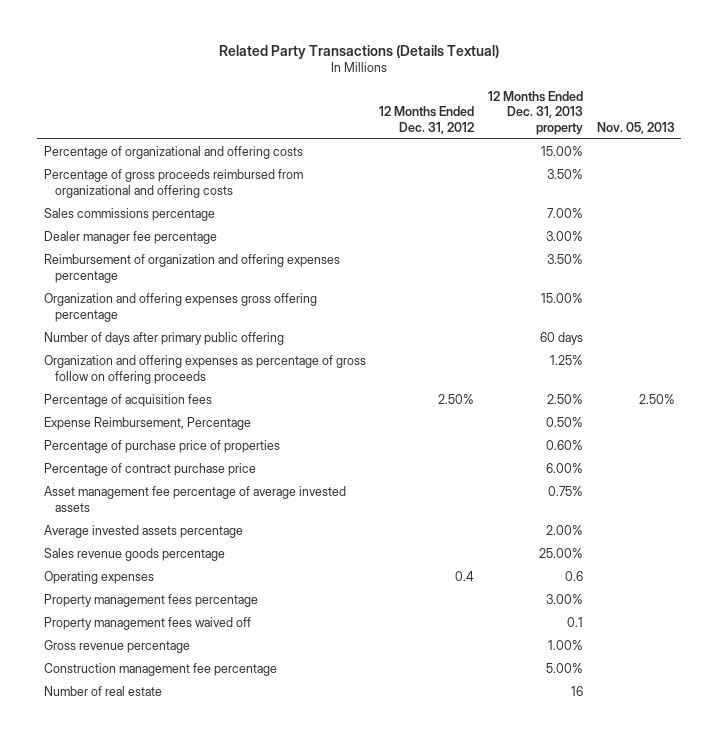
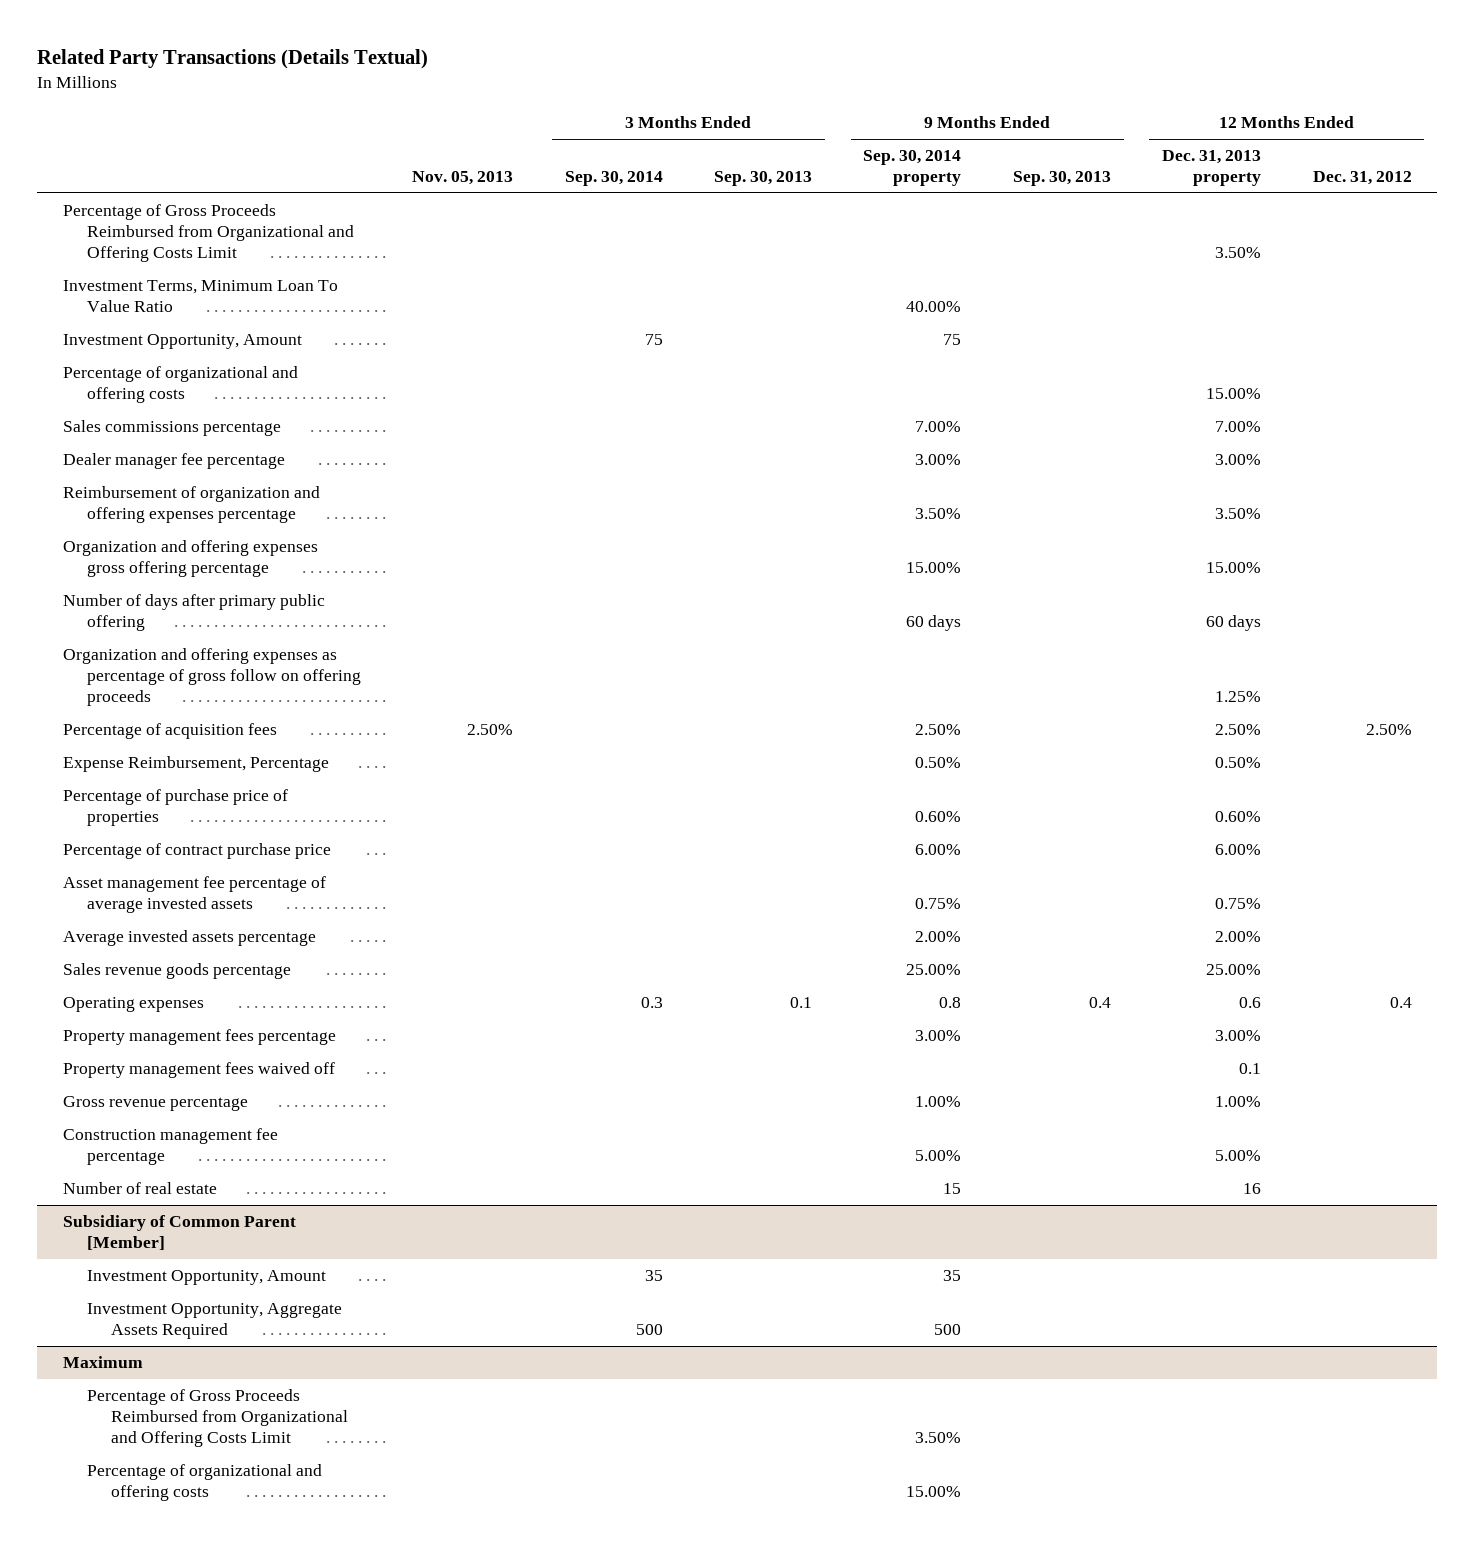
- | 12 Months Ended Dec. 31, 2012 | 12 Months Ended Dec. 31, 2013 property | Nov. 05, 2013
+ | Nov. 05, 2013 | 3 Months Ended Sep. 30, 2014 | 3 Months Ended Sep. 30, 2013 | 9 Months Ended Sep. 30, 2014 property | 9 Months Ended Sep. 30, 2013 | 12 Months Ended Dec. 31, 2013 property | 12 Months Ended Dec. 31, 2012
+ Percentage of Gross Proceeds Reimbursed from Organizational and Offering Costs Limit | | | | | | 3.50% |
+ Investment Terms, Minimum Loan To Value Ratio | | | | 40.00% | | |
+ Investment Opportunity, Amount | | 75 | | 75 | | |
- Percentage of gross proceeds reimbursed from organizational and offering costs | | 3.50% |
+ Subsidiary of Common Parent [Member]
+ Investment Opportunity, Amount | | 35 | | 35 | | |
+ Investment Opportunity, Aggregate Assets Required | | 500 | | 500 | | |
+ Maximum
+ Percentage of Gross Proceeds Reimbursed from Organizational and Offering Costs Limit | | | | 3.50% | | |
+ Percentage of organizational and offering costs | | | | 15.00% | | |

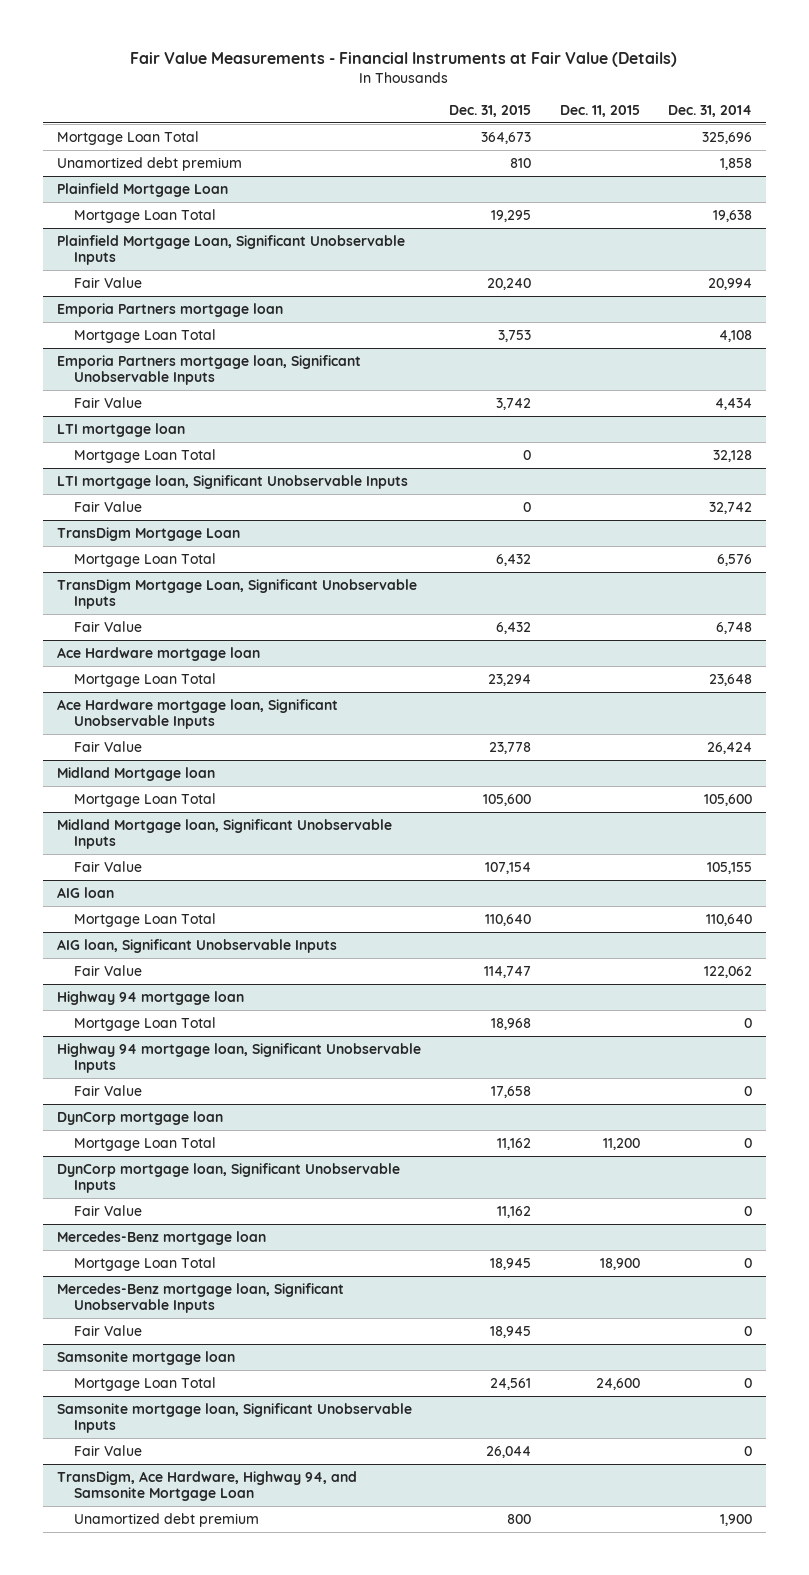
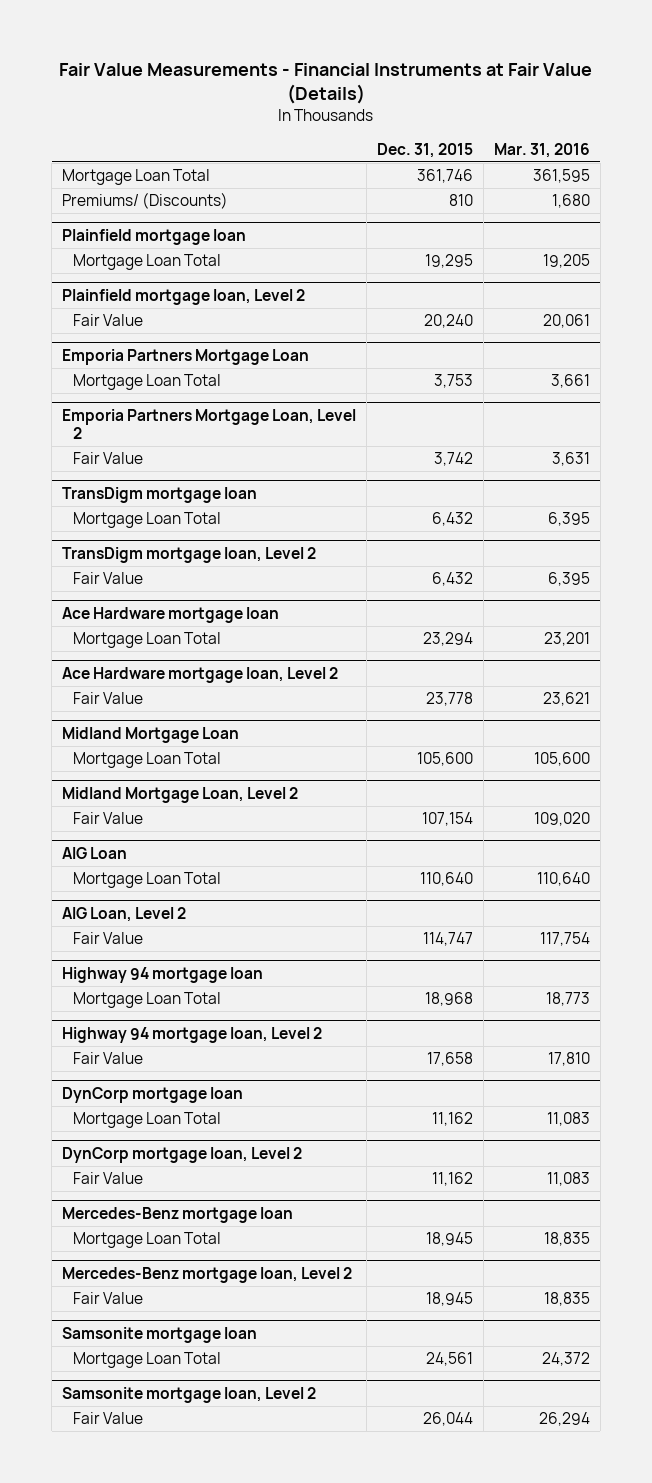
- | Dec. 31, 2015 | Dec. 11, 2015 | Dec. 31, 2014
+ | Dec. 31, 2015 | Mar. 31, 2016
- Mortgage Loan Total | 364,673 | | 325,696
- Unamortized debt premium | 810 | | 1,858
- Plainfield Mortgage Loan
+ Mortgage Loan Total | 361,746 | 361,595
+ Premiums/ (Discounts) | 810 | 1,680
+ Plainfield mortgage loan
- Plainfield Mortgage Loan, Significant Unobservable Inputs
+ Plainfield mortgage loan, Level 2
- Emporia Partners mortgage loan
+ Emporia Partners Mortgage Loan
- Emporia Partners mortgage loan, Significant Unobservable Inputs
+ Emporia Partners Mortgage Loan, Level 2
- LTI mortgage loan
- Mortgage Loan Total | 0 | | 32,128
- LTI mortgage loan, Significant Unobservable Inputs
- Fair Value | 0 | | 32,742
- TransDigm Mortgage Loan
+ TransDigm mortgage loan
- TransDigm Mortgage Loan, Significant Unobservable Inputs
+ TransDigm mortgage loan, Level 2
- Ace Hardware mortgage loan, Significant Unobservable Inputs
+ Ace Hardware mortgage loan, Level 2
- Midland Mortgage loan
+ Midland Mortgage Loan
- Midland Mortgage loan, Significant Unobservable Inputs
+ Midland Mortgage Loan, Level 2
- AIG loan
+ AIG Loan
- AIG loan, Significant Unobservable Inputs
+ AIG Loan, Level 2
- Highway 94 mortgage loan, Significant Unobservable Inputs
+ Highway 94 mortgage loan, Level 2
- DynCorp mortgage loan, Significant Unobservable Inputs
+ DynCorp mortgage loan, Level 2
- Mercedes-Benz mortgage loan, Significant Unobservable Inputs
+ Mercedes-Benz mortgage loan, Level 2
- Samsonite mortgage loan, Significant Unobservable Inputs
+ Samsonite mortgage loan, Level 2
- TransDigm, Ace Hardware, Highway 94, and Samsonite Mortgage Loan
- Unamortized debt premium | 800 | | 1,900

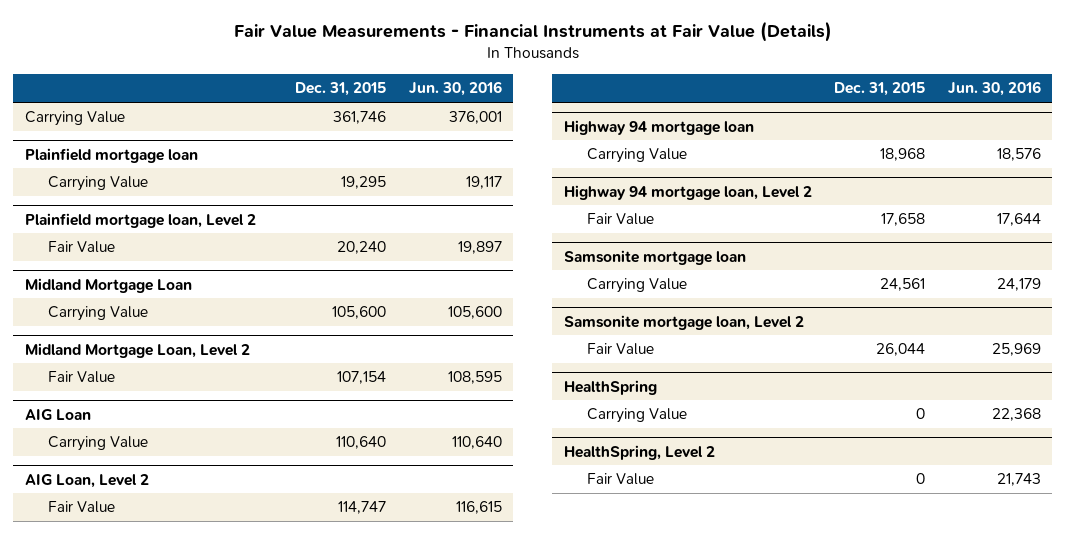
- | Dec. 31, 2015 | Mar. 31, 2016
+ | Dec. 31, 2015 | Jun. 30, 2016
- Mortgage Loan Total | 361,746 | 361,595
- Premiums/ (Discounts) | 810 | 1,680
+ Carrying Value | 361,746 | 376,001
@ Plainfield mortgage loan
- Mortgage Loan Total | 19,295 | 19,205
+ Carrying Value | 19,295 | 19,117
- Emporia Partners Mortgage Loan
- Mortgage Loan Total | 3,753 | 3,661
- Emporia Partners Mortgage Loan, Level 2
- Fair Value | 3,742 | 3,631
- TransDigm mortgage loan
- Mortgage Loan Total | 6,432 | 6,395
- TransDigm mortgage loan, Level 2
- Fair Value | 6,432 | 6,395
- Ace Hardware mortgage loan
- Mortgage Loan Total | 23,294 | 23,201
- Ace Hardware mortgage loan, Level 2
- Fair Value | 23,778 | 23,621
@ Midland Mortgage Loan
- Mortgage Loan Total | 105,600 | 105,600
+ Carrying Value | 105,600 | 105,600
@ AIG Loan
- Mortgage Loan Total | 110,640 | 110,640
+ Carrying Value | 110,640 | 110,640
@ Highway 94 mortgage loan
- Mortgage Loan Total | 18,968 | 18,773
+ Carrying Value | 18,968 | 18,576
- DynCorp mortgage loan
- Mortgage Loan Total | 11,162 | 11,083
- DynCorp mortgage loan, Level 2
- Fair Value | 11,162 | 11,083
- Mercedes-Benz mortgage loan
- Mortgage Loan Total | 18,945 | 18,835
- Mercedes-Benz mortgage loan, Level 2
- Fair Value | 18,945 | 18,835
@ Samsonite mortgage loan
- Mortgage Loan Total | 24,561 | 24,372
+ Carrying Value | 24,561 | 24,179
+ HealthSpring
+ Carrying Value | 0 | 22,368
+ HealthSpring, Level 2
+ Fair Value | 0 | 21,743

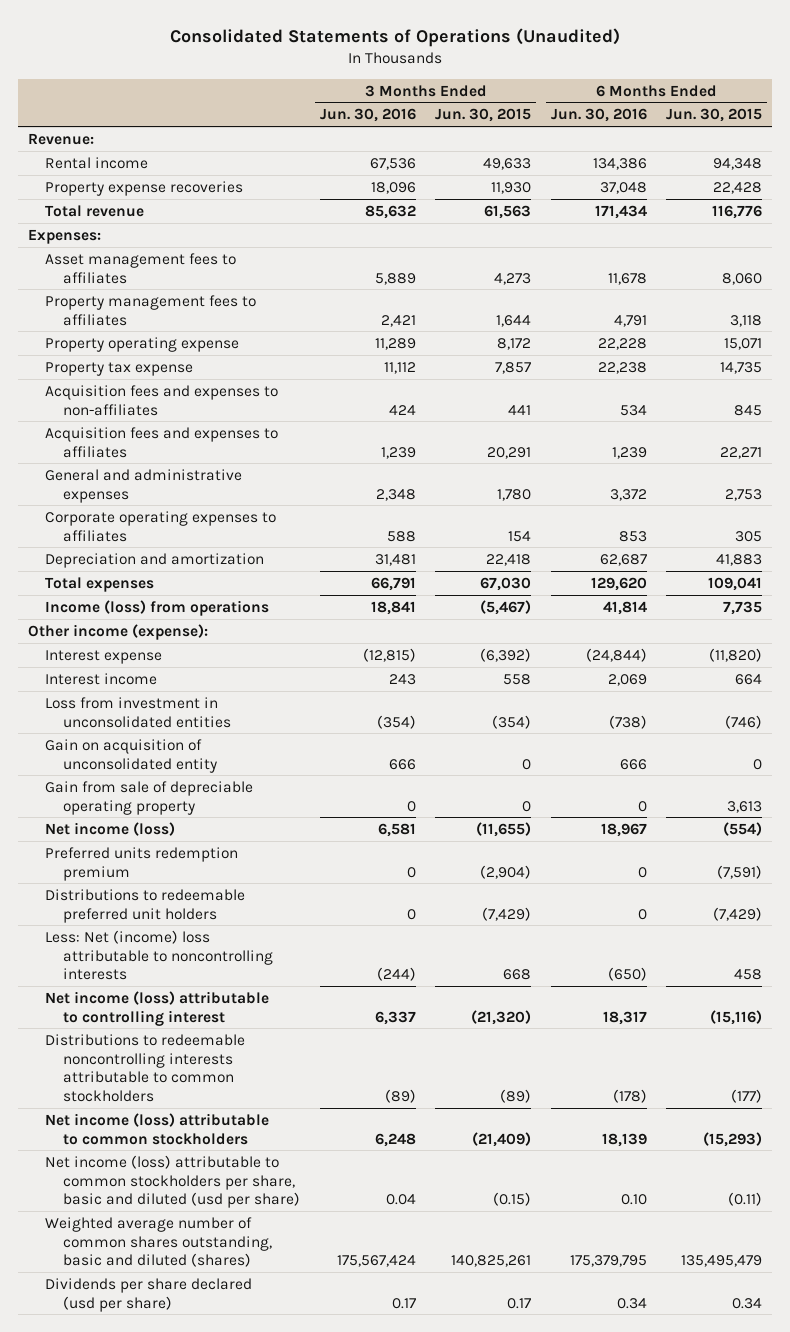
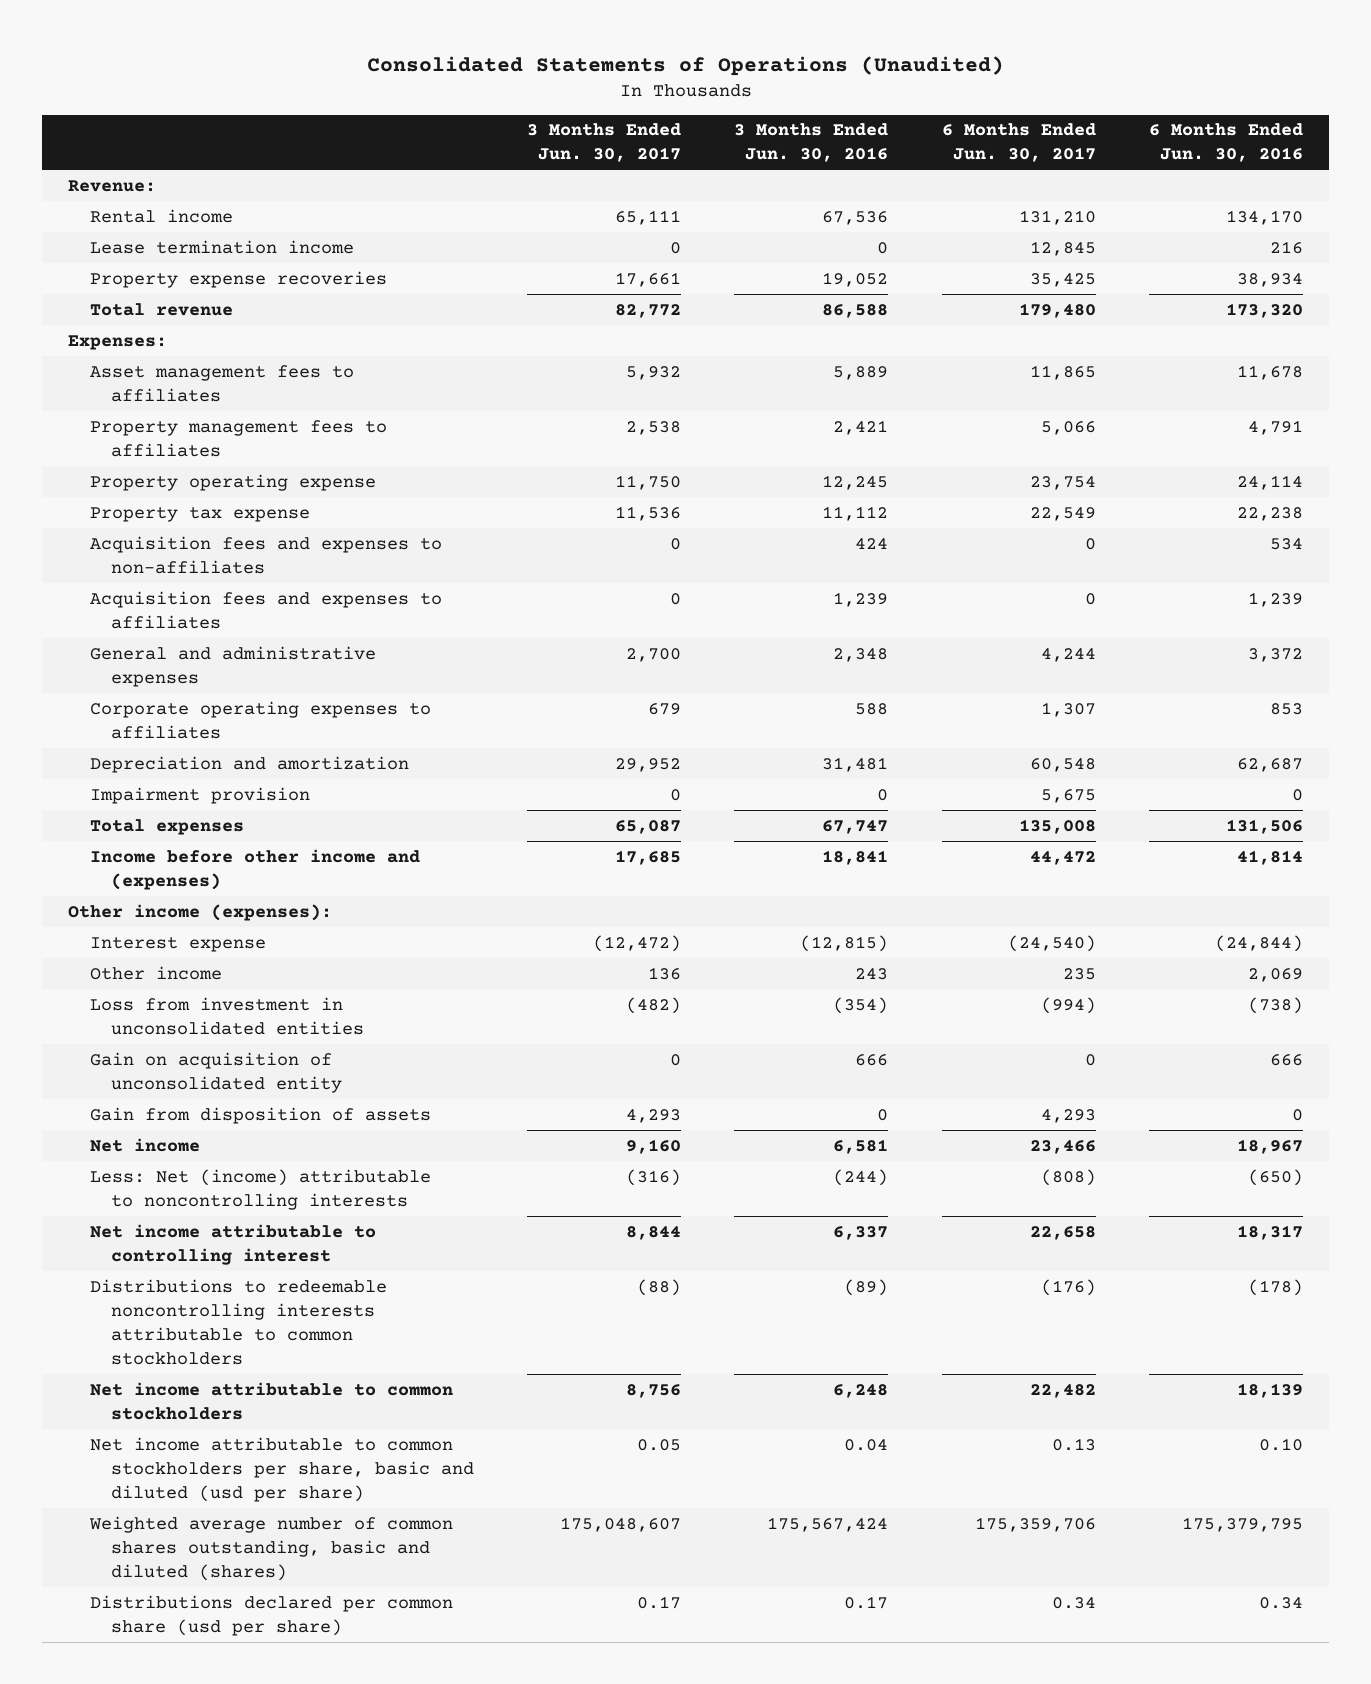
- | 3 Months Ended Jun. 30, 2016 | 3 Months Ended Jun. 30, 2015 | 6 Months Ended Jun. 30, 2016 | 6 Months Ended Jun. 30, 2015
+ | 3 Months Ended Jun. 30, 2017 | 3 Months Ended Jun. 30, 2016 | 6 Months Ended Jun. 30, 2017 | 6 Months Ended Jun. 30, 2016
- Rental income | 67,536 | 49,633 | 134,386 | 94,348
- Property expense recoveries | 18,096 | 11,930 | 37,048 | 22,428
- Total revenue | 85,632 | 61,563 | 171,434 | 116,776
+ Rental income | 65,111 | 67,536 | 131,210 | 134,170
+ Lease termination income | 0 | 0 | 12,845 | 216
+ Property expense recoveries | 17,661 | 19,052 | 35,425 | 38,934
+ Total revenue | 82,772 | 86,588 | 179,480 | 173,320
- Property operating expense | 11,289 | 8,172 | 22,228 | 15,071
+ Property operating expense | 11,750 | 12,245 | 23,754 | 24,114
- Total expenses | 66,791 | 67,030 | 129,620 | 109,041
- Income (loss) from operations | 18,841 | (5,467) | 41,814 | 7,735
- Other income (expense):
+ Impairment provision | 0 | 0 | 5,675 | 0
+ Total expenses | 65,087 | 67,747 | 135,008 | 131,506
+ Income before other income and (expenses) | 17,685 | 18,841 | 44,472 | 41,814
+ Other income (expenses):
- Interest income | 243 | 558 | 2,069 | 664
+ Other income | 136 | 243 | 235 | 2,069
- Gain from sale of depreciable operating property | 0 | 0 | 0 | 3,613
- Net income (loss) | 6,581 | (11,655) | 18,967 | (554)
- Preferred units redemption premium | 0 | (2,904) | 0 | (7,591)
- Distributions to redeemable preferred unit holders | 0 | (7,429) | 0 | (7,429)
- Less: Net (income) loss attributable to noncontrolling interests | (244) | 668 | (650) | 458
- Net income (loss) attributable to controlling interest | 6,337 | (21,320) | 18,317 | (15,116)
+ Gain from disposition of assets | 4,293 | 0 | 4,293 | 0
+ Net income | 9,160 | 6,581 | 23,466 | 18,967
+ Less: Net (income) attributable to noncontrolling interests | (316) | (244) | (808) | (650)
+ Net income attributable to controlling interest | 8,844 | 6,337 | 22,658 | 18,317
- Net income (loss) attributable to common stockholders | 6,248 | (21,409) | 18,139 | (15,293)
- Net income (loss) attributable to common stockholders per share, basic and diluted (usd per share) | 0.04 | (0.15) | 0.10 | (0.11)
+ Net income attributable to common stockholders | 8,756 | 6,248 | 22,482 | 18,139
+ Net income attributable to common stockholders per share, basic and diluted (usd per share) | 0.05 | 0.04 | 0.13 | 0.10
- Dividends per share declared (usd per share) | 0.17 | 0.17 | 0.34 | 0.34
+ Distributions declared per common share (usd per share) | 0.17 | 0.17 | 0.34 | 0.34

